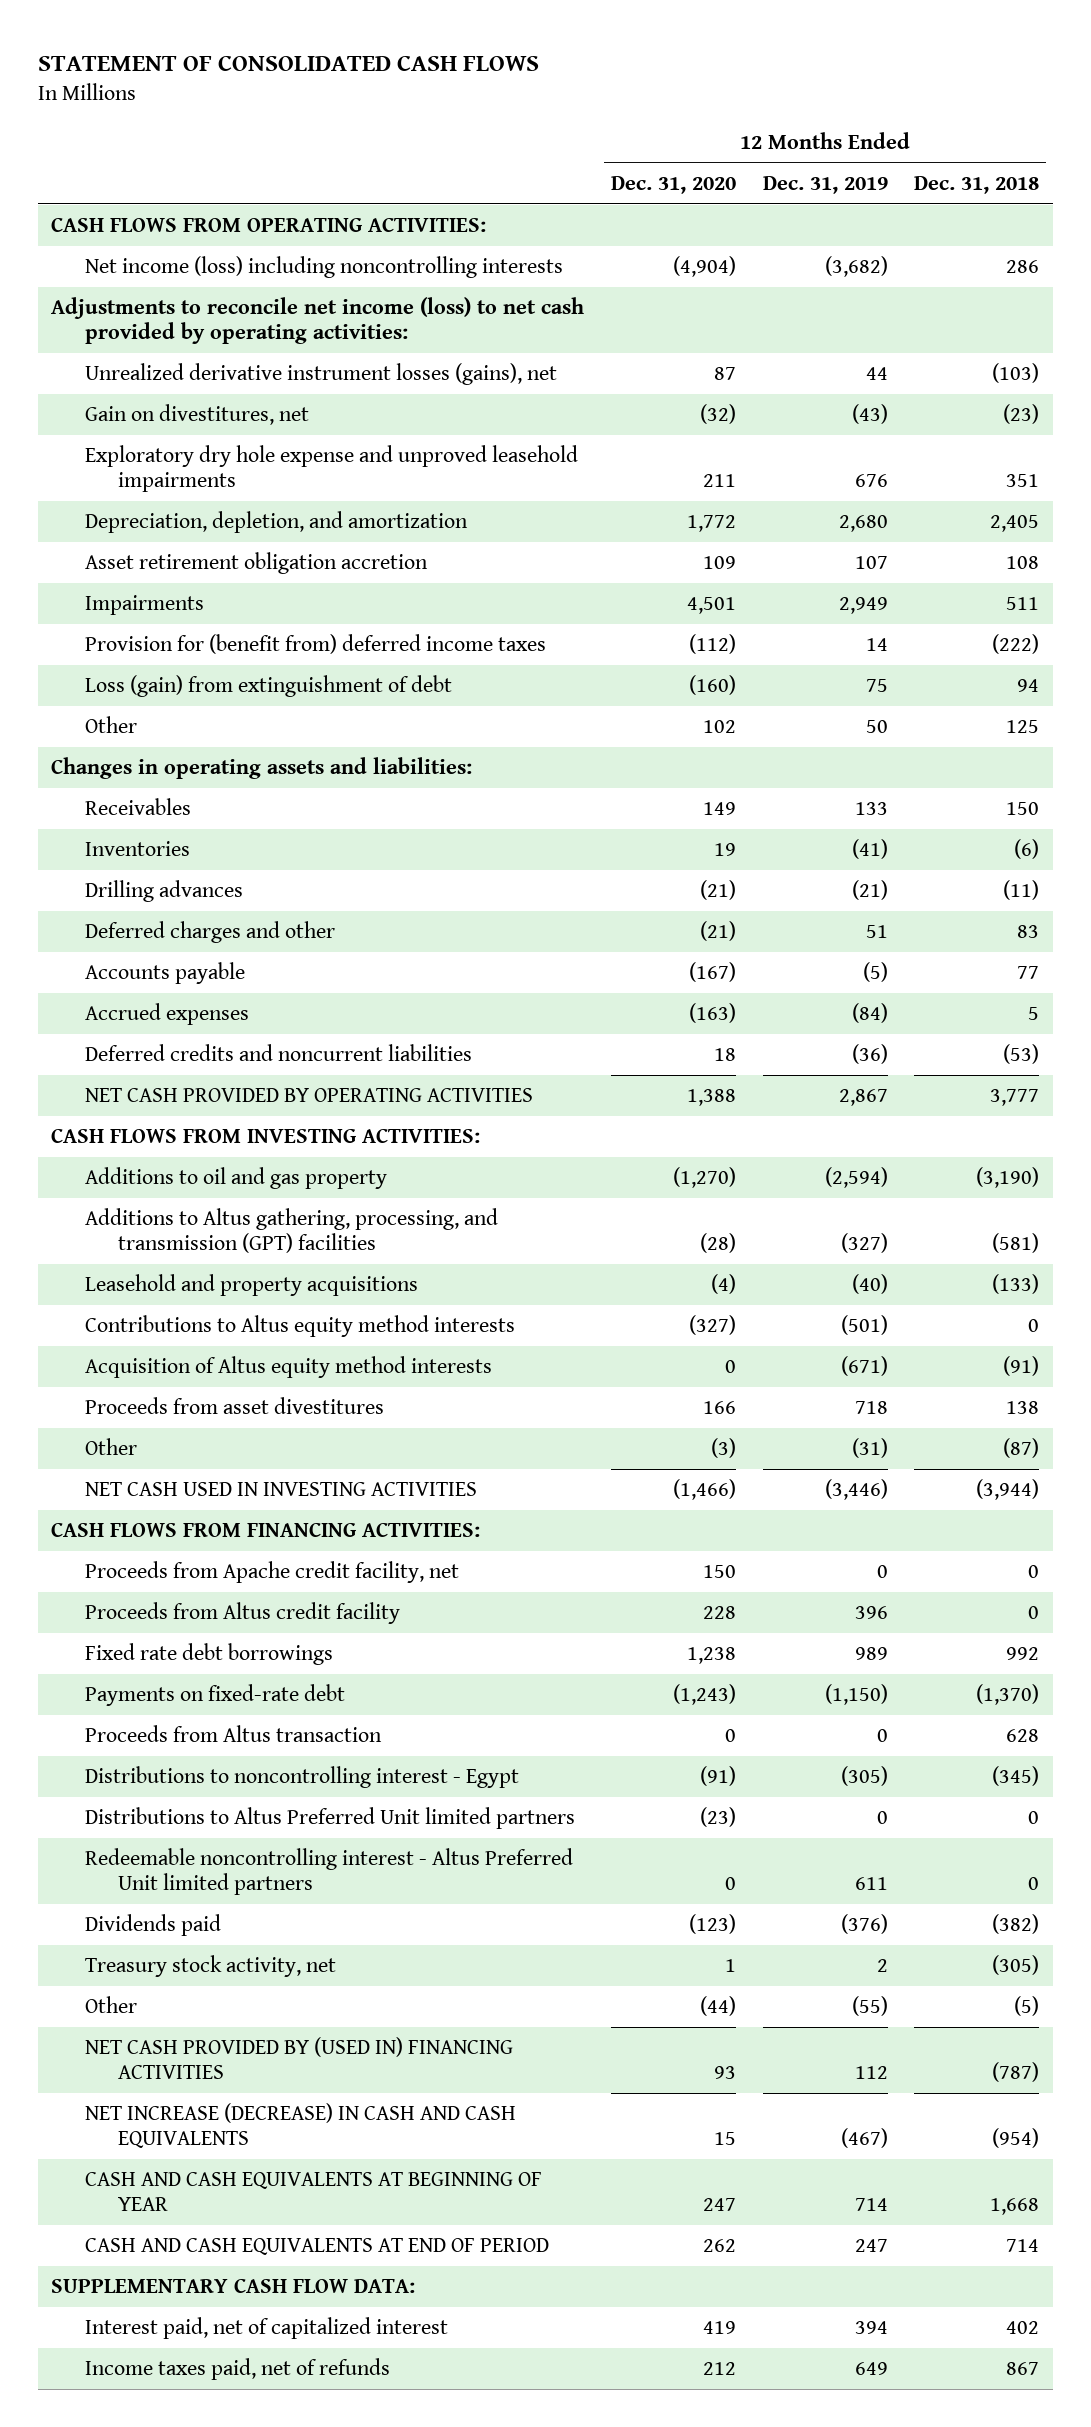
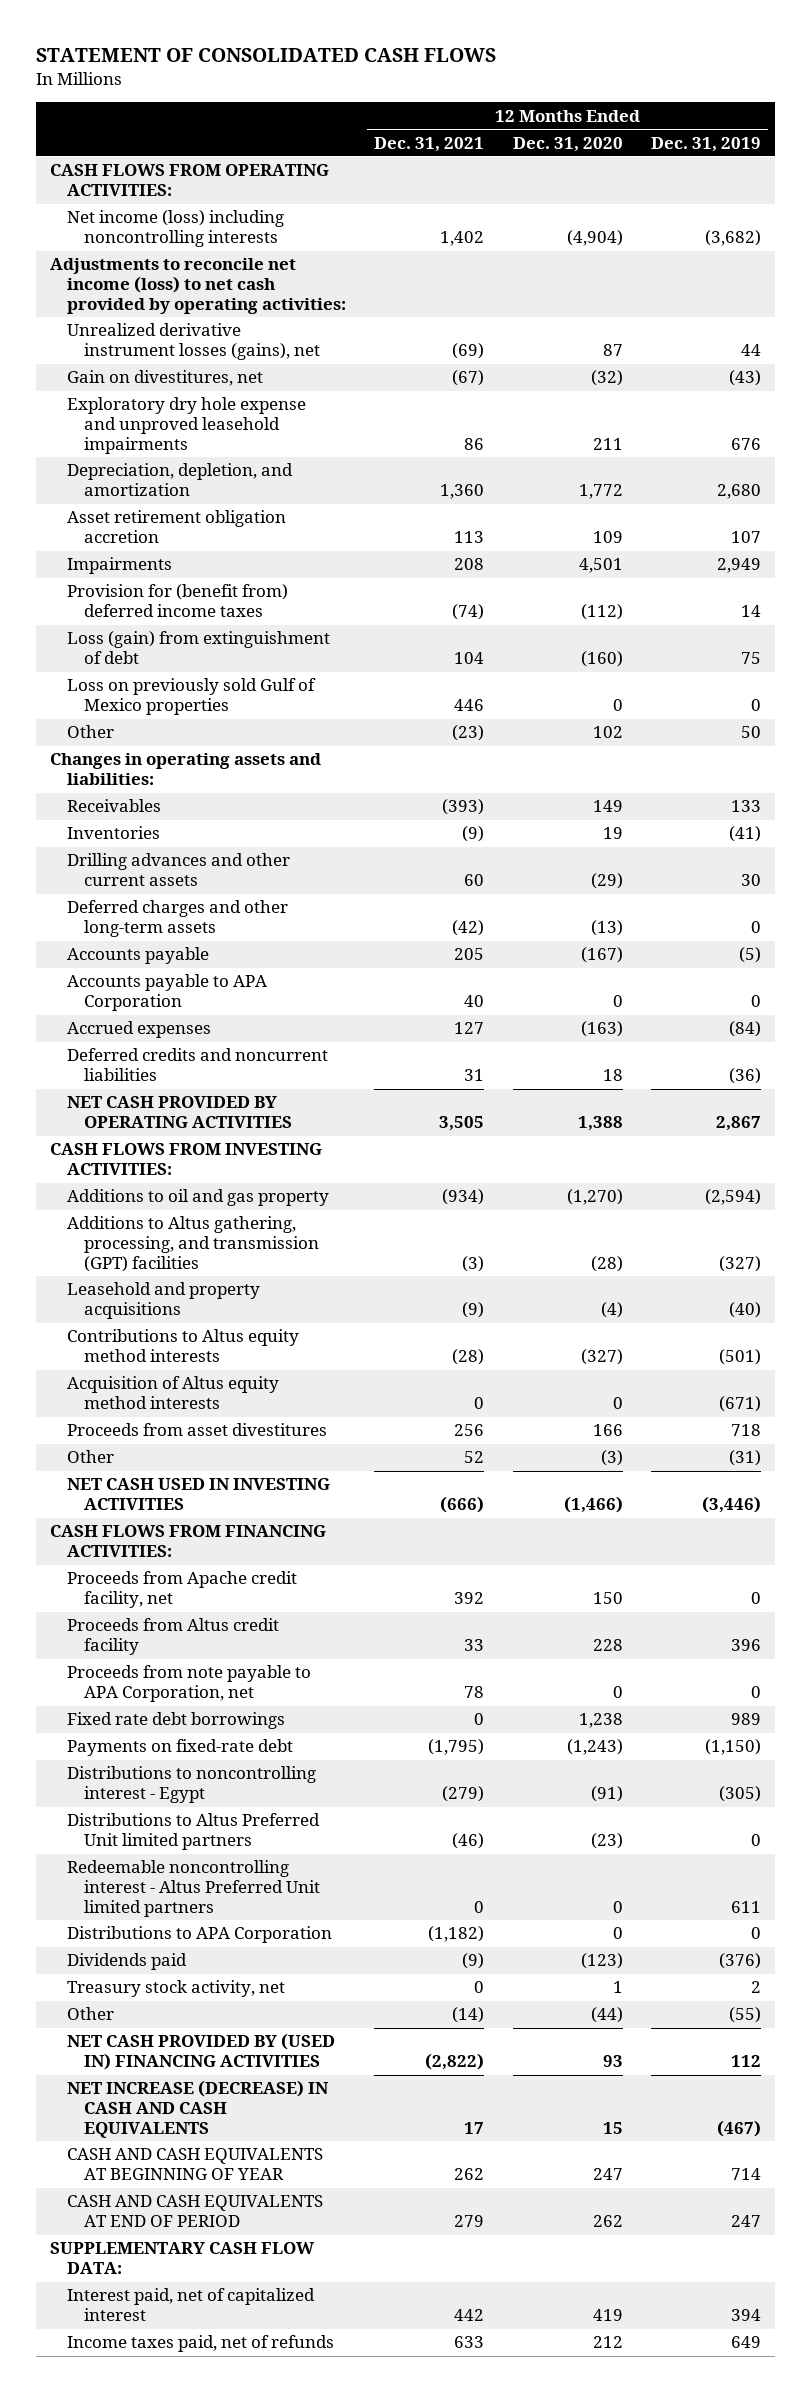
- | 12 Months Ended Dec. 31, 2020 | 12 Months Ended Dec. 31, 2019 | 12 Months Ended Dec. 31, 2018
+ | 12 Months Ended Dec. 31, 2021 | 12 Months Ended Dec. 31, 2020 | 12 Months Ended Dec. 31, 2019
+ Loss on previously sold Gulf of Mexico properties | 446 | 0 | 0
- Drilling advances | (21) | (21) | (11)
- Deferred charges and other | (21) | 51 | 83
+ Drilling advances and other current assets | 60 | (29) | 30
+ Deferred charges and other long-term assets | (42) | (13) | 0
+ Accounts payable to APA Corporation | 40 | 0 | 0
+ Proceeds from note payable to APA Corporation, net | 78 | 0 | 0
- Proceeds from Altus transaction | 0 | 0 | 628
+ Distributions to APA Corporation | (1,182) | 0 | 0

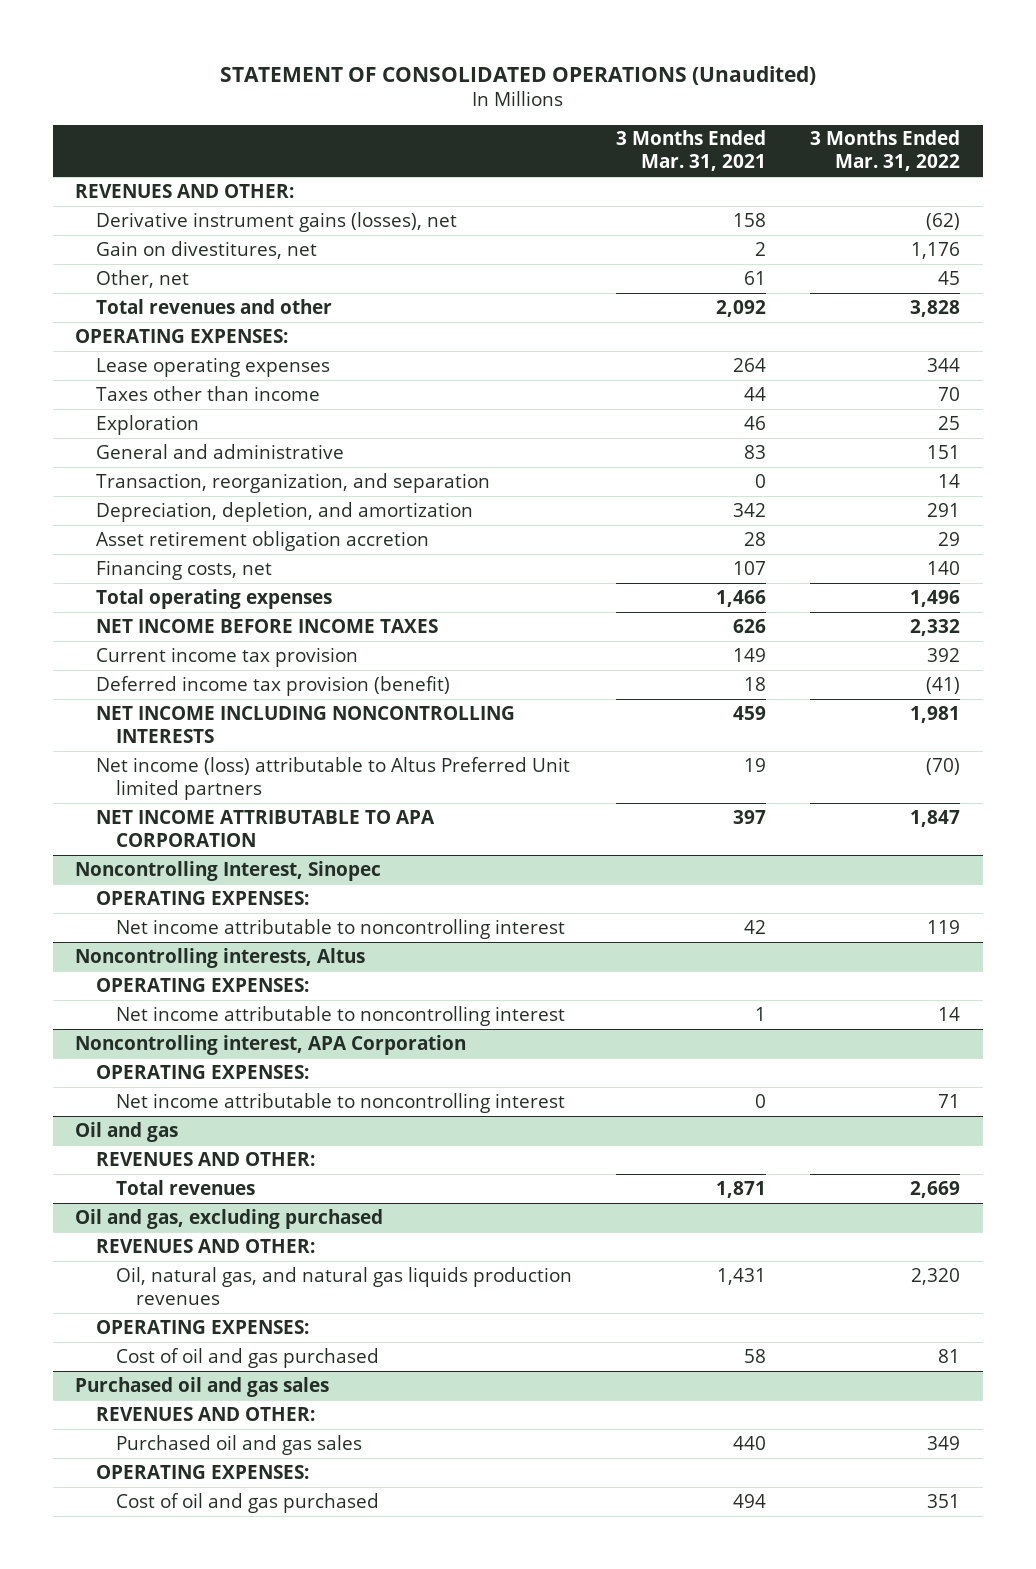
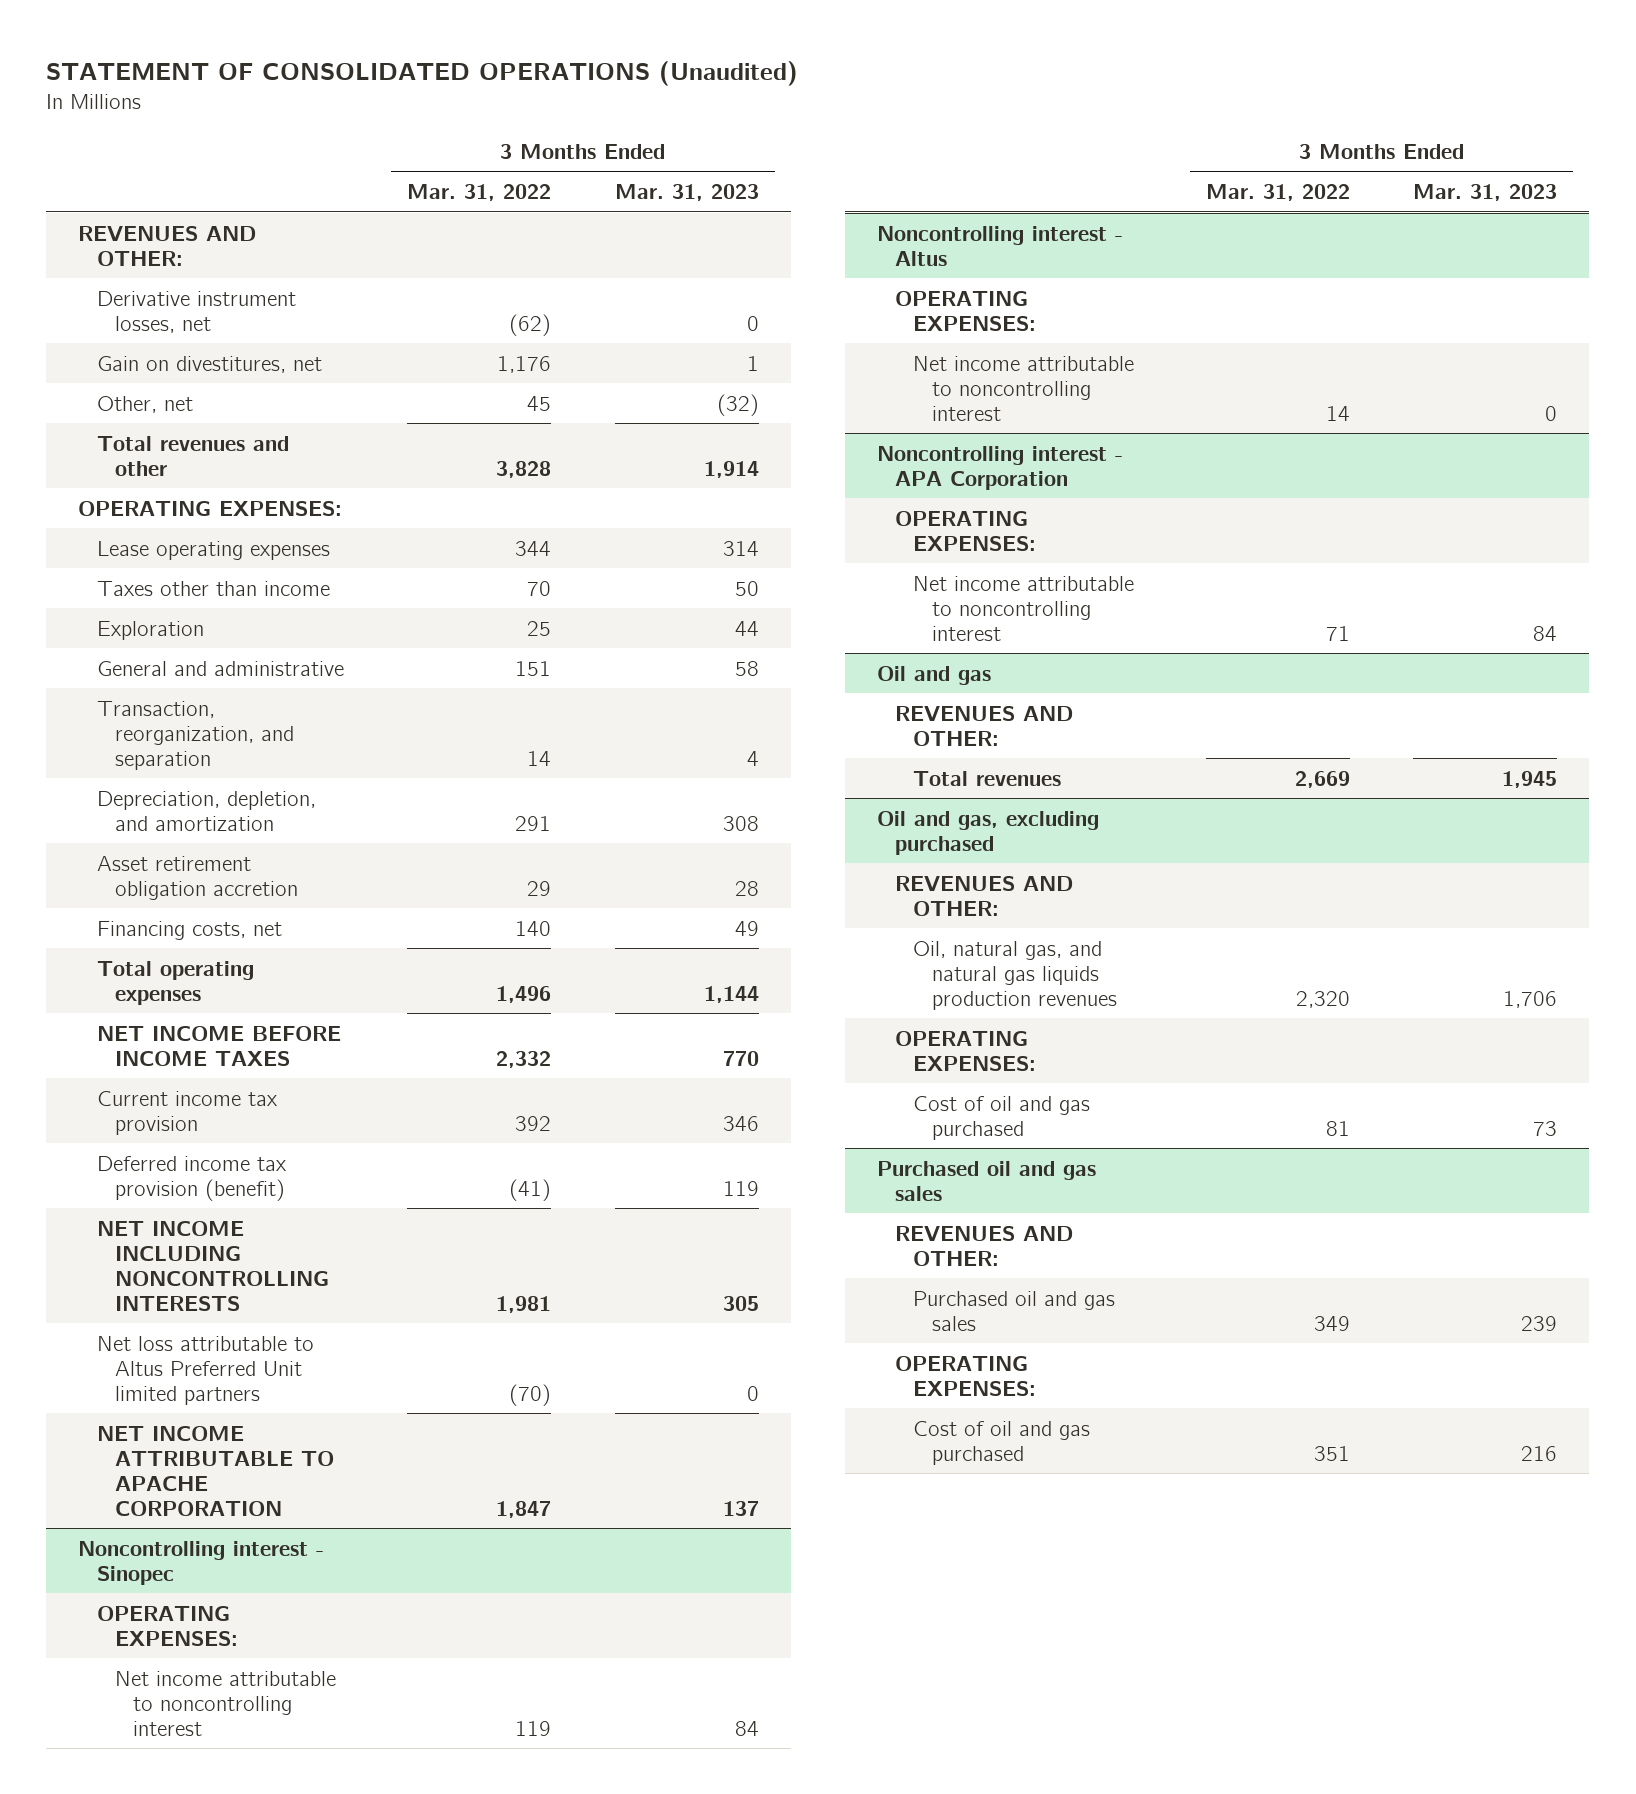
- | 3 Months Ended Mar. 31, 2021 | 3 Months Ended Mar. 31, 2022
+ | 3 Months Ended Mar. 31, 2022 | 3 Months Ended Mar. 31, 2023
- Derivative instrument gains (losses), net | 158 | (62)
+ Derivative instrument losses, net | (62) | 0
- Net income (loss) attributable to Altus Preferred Unit limited partners | 19 | (70)
- NET INCOME ATTRIBUTABLE TO APA CORPORATION | 397 | 1,847
- Noncontrolling Interest, Sinopec
+ Net loss attributable to Altus Preferred Unit limited partners | (70) | 0
+ NET INCOME ATTRIBUTABLE TO APACHE CORPORATION | 1,847 | 137
+ Noncontrolling interest - Sinopec
- Noncontrolling interests, Altus
+ Noncontrolling interest - Altus
- Noncontrolling interest, APA Corporation
+ Noncontrolling interest - APA Corporation

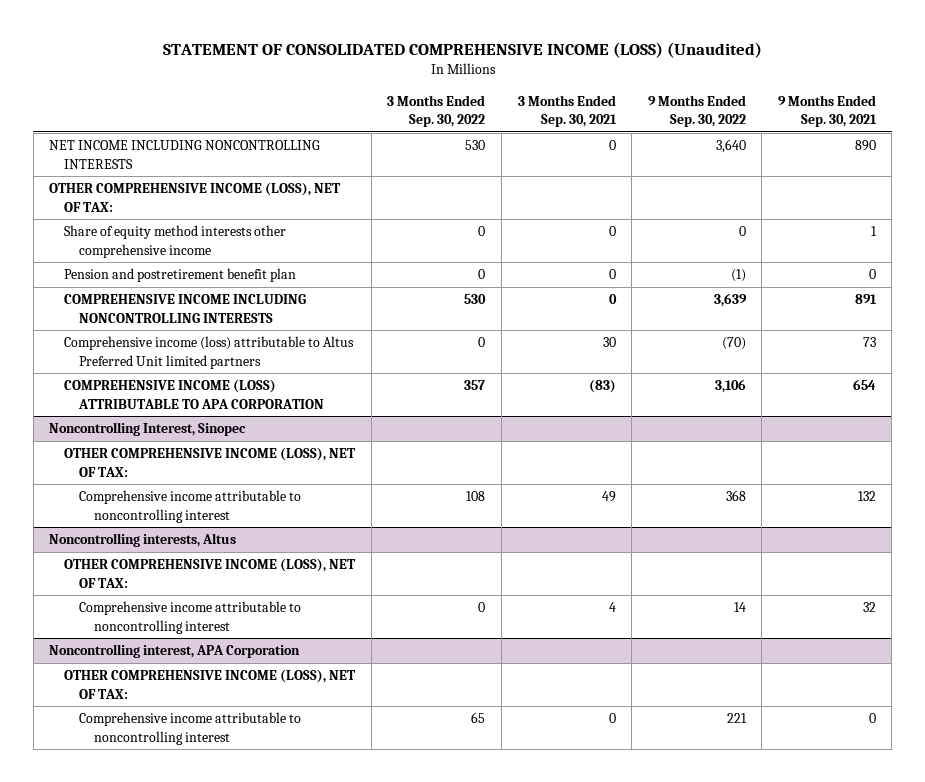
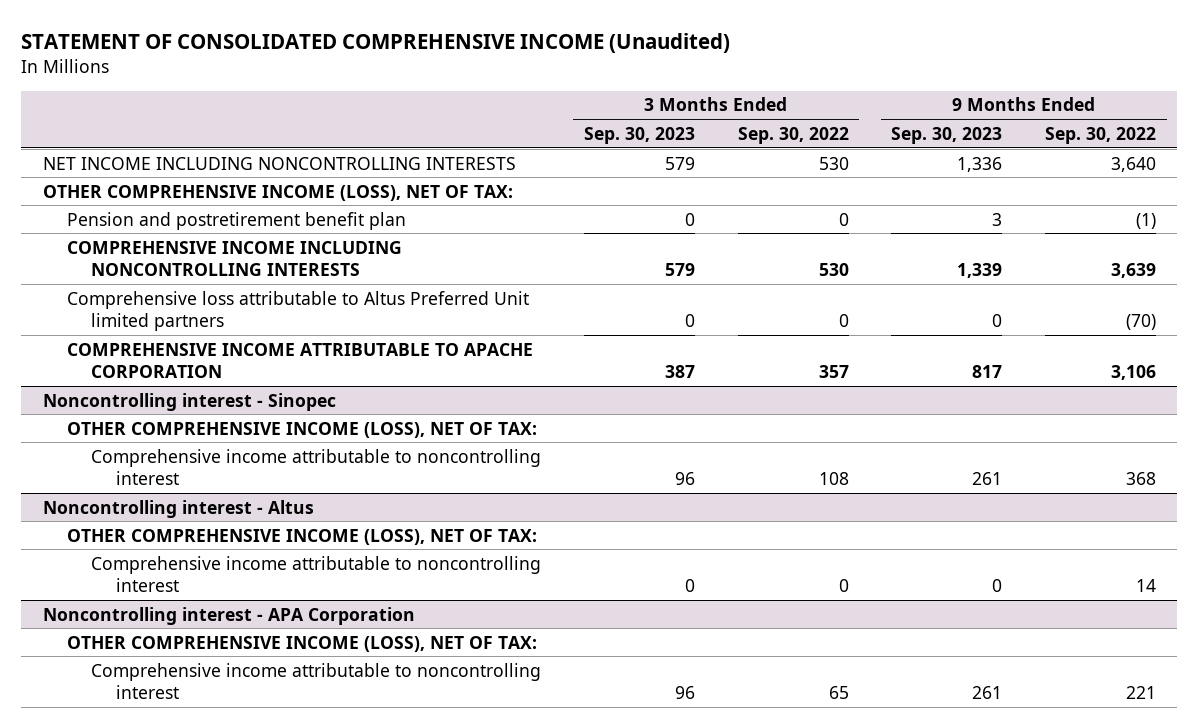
- STATEMENT OF CONSOLIDATED COMPREHENSIVE INCOME (LOSS) (Unaudited)
+ STATEMENT OF CONSOLIDATED COMPREHENSIVE INCOME (Unaudited)
- | 3 Months Ended Sep. 30, 2022 | 3 Months Ended Sep. 30, 2021 | 9 Months Ended Sep. 30, 2022 | 9 Months Ended Sep. 30, 2021
+ | 3 Months Ended Sep. 30, 2023 | 3 Months Ended Sep. 30, 2022 | 9 Months Ended Sep. 30, 2023 | 9 Months Ended Sep. 30, 2022
- Share of equity method interests other comprehensive income | 0 | 0 | 0 | 1
- Comprehensive income (loss) attributable to Altus Preferred Unit limited partners | 0 | 30 | (70) | 73
- COMPREHENSIVE INCOME (LOSS) ATTRIBUTABLE TO APA CORPORATION | 357 | (83) | 3,106 | 654
- Noncontrolling Interest, Sinopec
+ Comprehensive loss attributable to Altus Preferred Unit limited partners | 0 | 0 | 0 | (70)
+ COMPREHENSIVE INCOME ATTRIBUTABLE TO APACHE CORPORATION | 387 | 357 | 817 | 3,106
+ Noncontrolling interest - Sinopec
- Noncontrolling interests, Altus
+ Noncontrolling interest - Altus
- Noncontrolling interest, APA Corporation
+ Noncontrolling interest - APA Corporation

